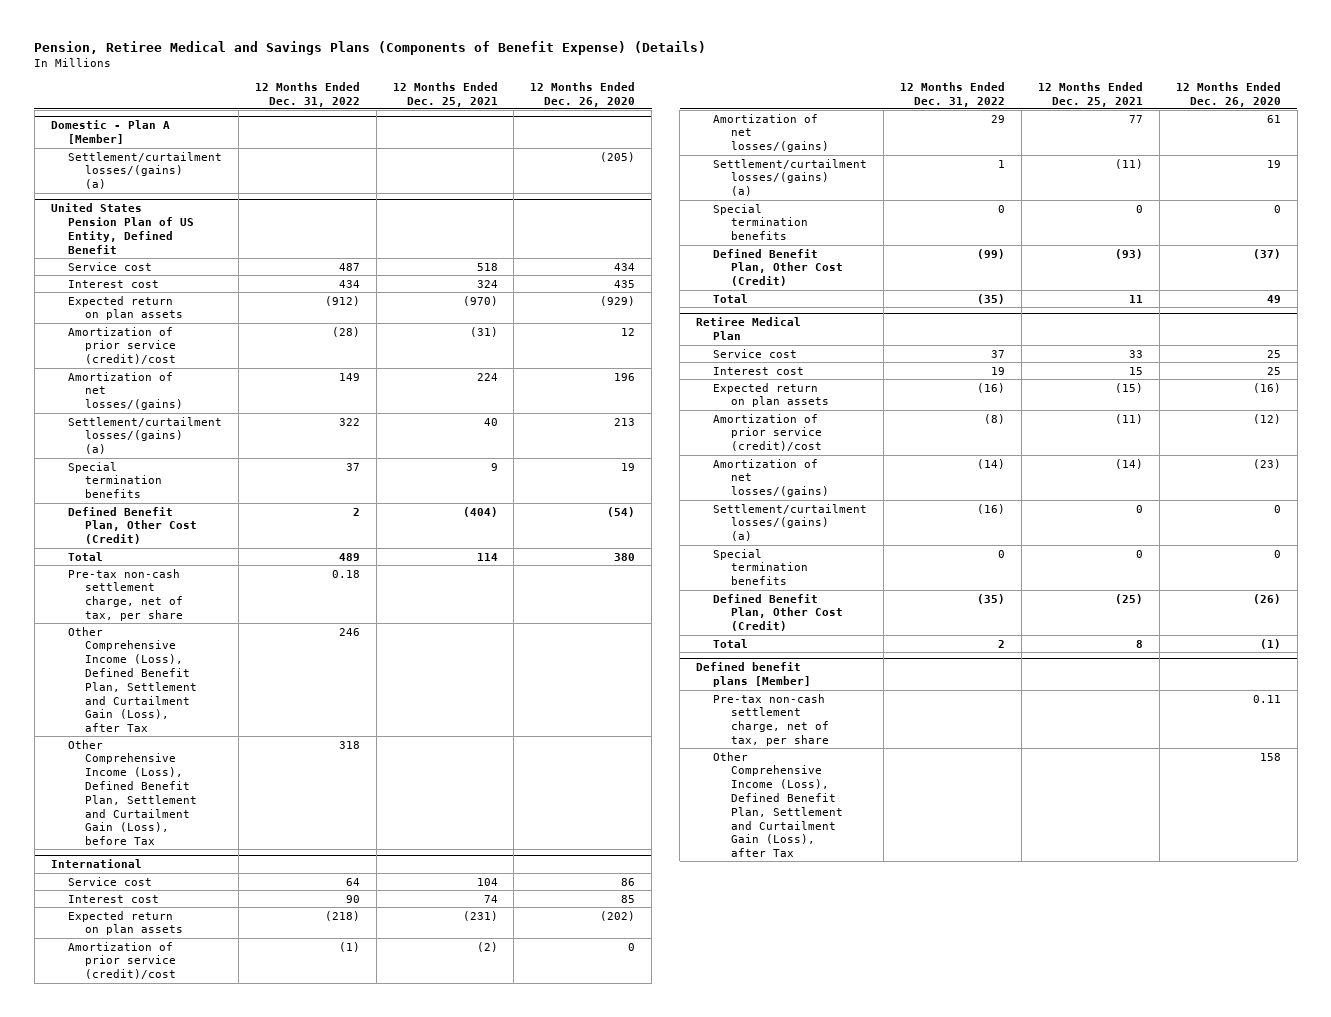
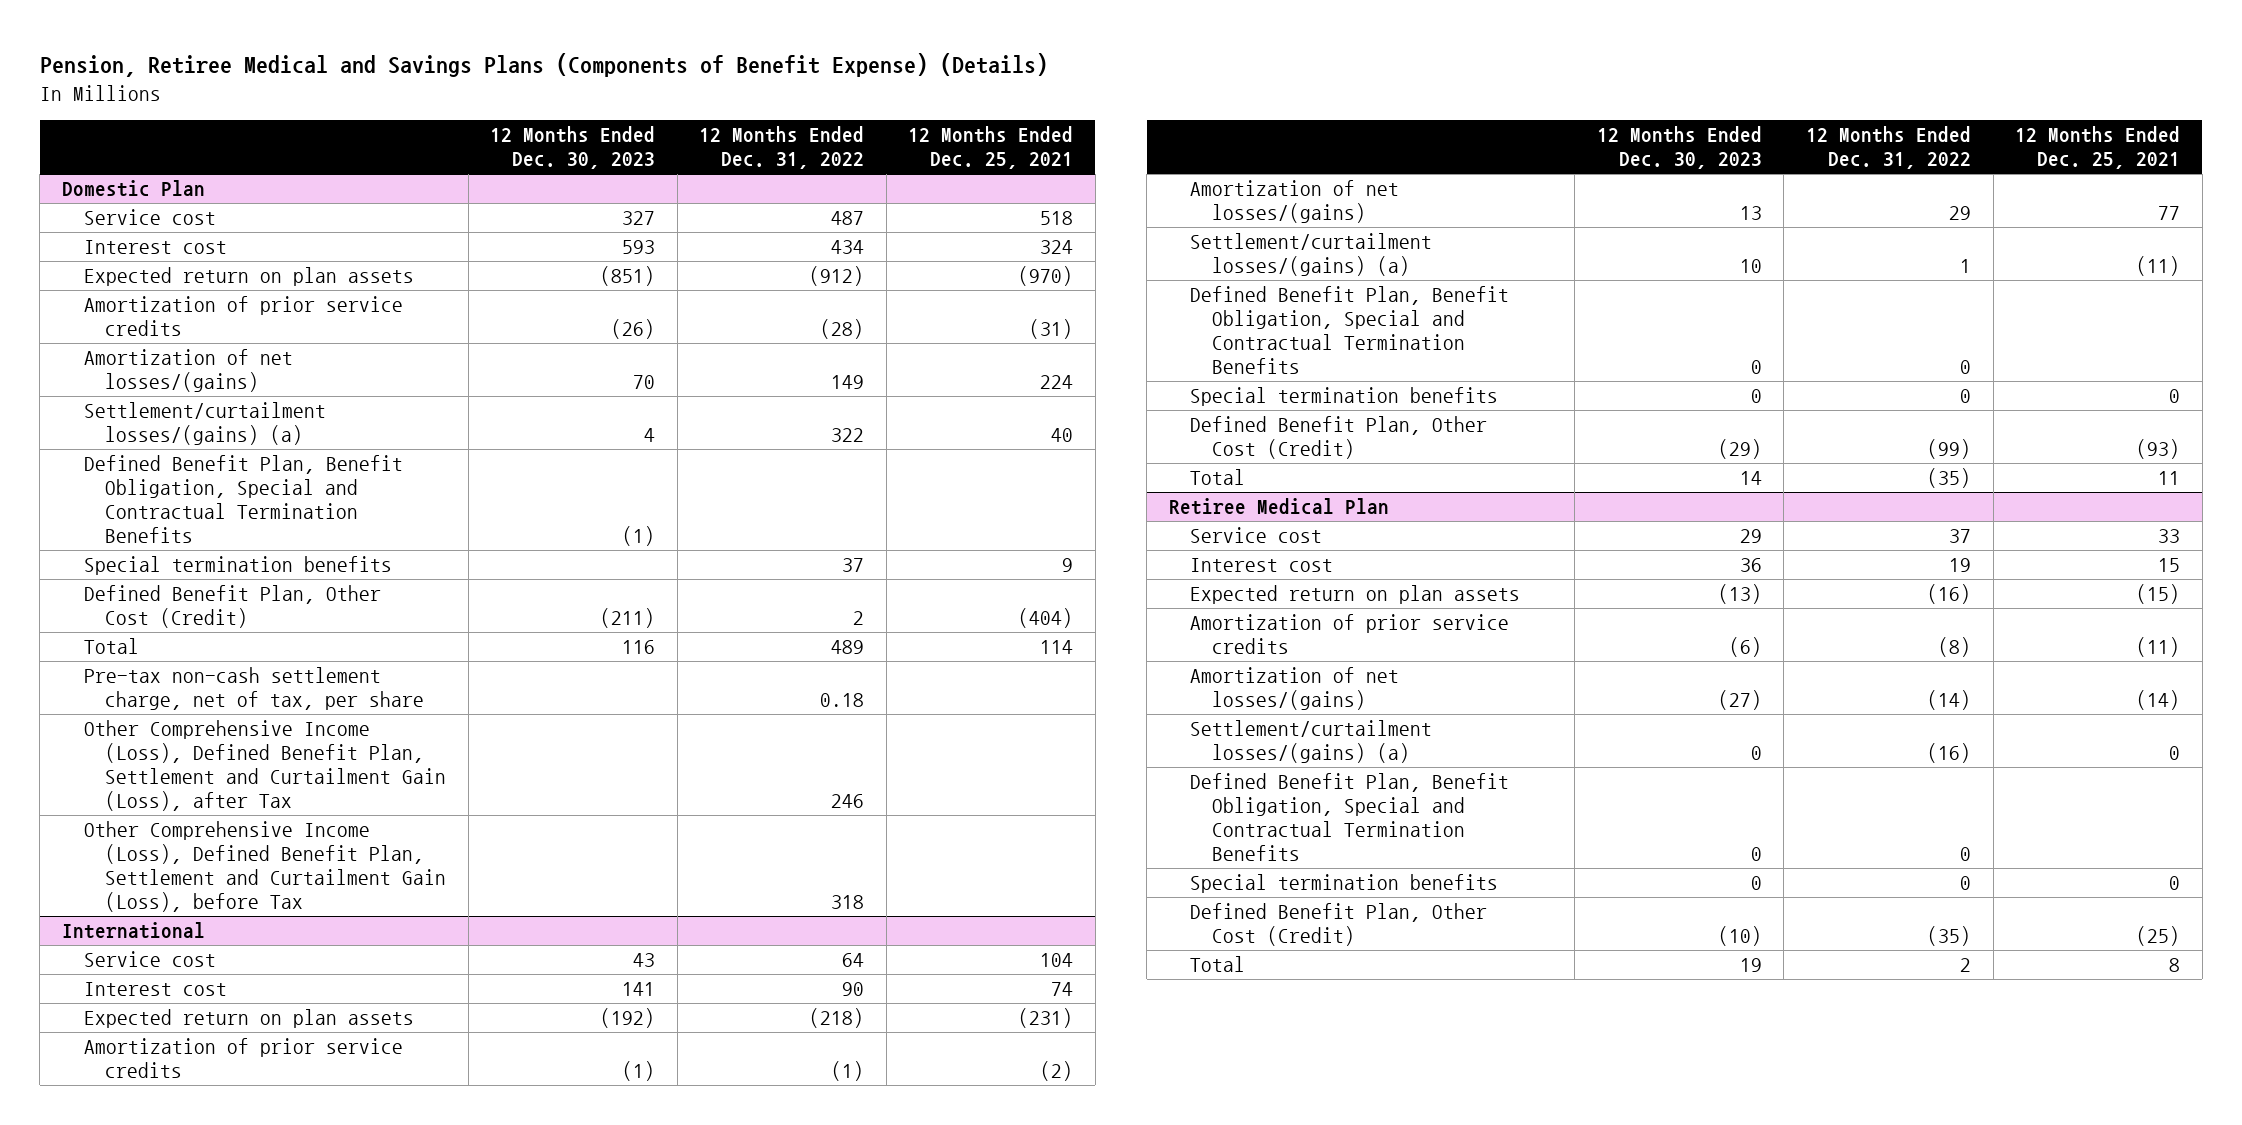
- | 12 Months Ended Dec. 31, 2022 | 12 Months Ended Dec. 25, 2021 | 12 Months Ended Dec. 26, 2020
+ | 12 Months Ended Dec. 30, 2023 | 12 Months Ended Dec. 31, 2022 | 12 Months Ended Dec. 25, 2021
- Domestic - Plan A [Member]
- Settlement/curtailment losses/(gains) (a) | | | (205)
- United States Pension Plan of US Entity, Defined Benefit
+ Domestic Plan
- Amortization of prior service (credit)/cost | (28) | (31) | 12
+ Amortization of prior service credits | (26) | (28) | (31)
+ Defined Benefit Plan, Benefit Obligation, Special and Contractual Termination Benefits | (1) | |
@ International
- Amortization of prior service (credit)/cost | (1) | (2) | 0
+ Amortization of prior service credits | (1) | (1) | (2)
+ Defined Benefit Plan, Benefit Obligation, Special and Contractual Termination Benefits | 0 | 0 |
@ Retiree Medical Plan
- Amortization of prior service (credit)/cost | (8) | (11) | (12)
+ Amortization of prior service credits | (6) | (8) | (11)
+ Defined Benefit Plan, Benefit Obligation, Special and Contractual Termination Benefits | 0 | 0 |
- Defined benefit plans [Member]
- Pre-tax non-cash settlement charge, net of tax, per share | | | 0.11
- Other Comprehensive Income (Loss), Defined Benefit Plan, Settlement and Curtailment Gain (Loss), after Tax | | | 158

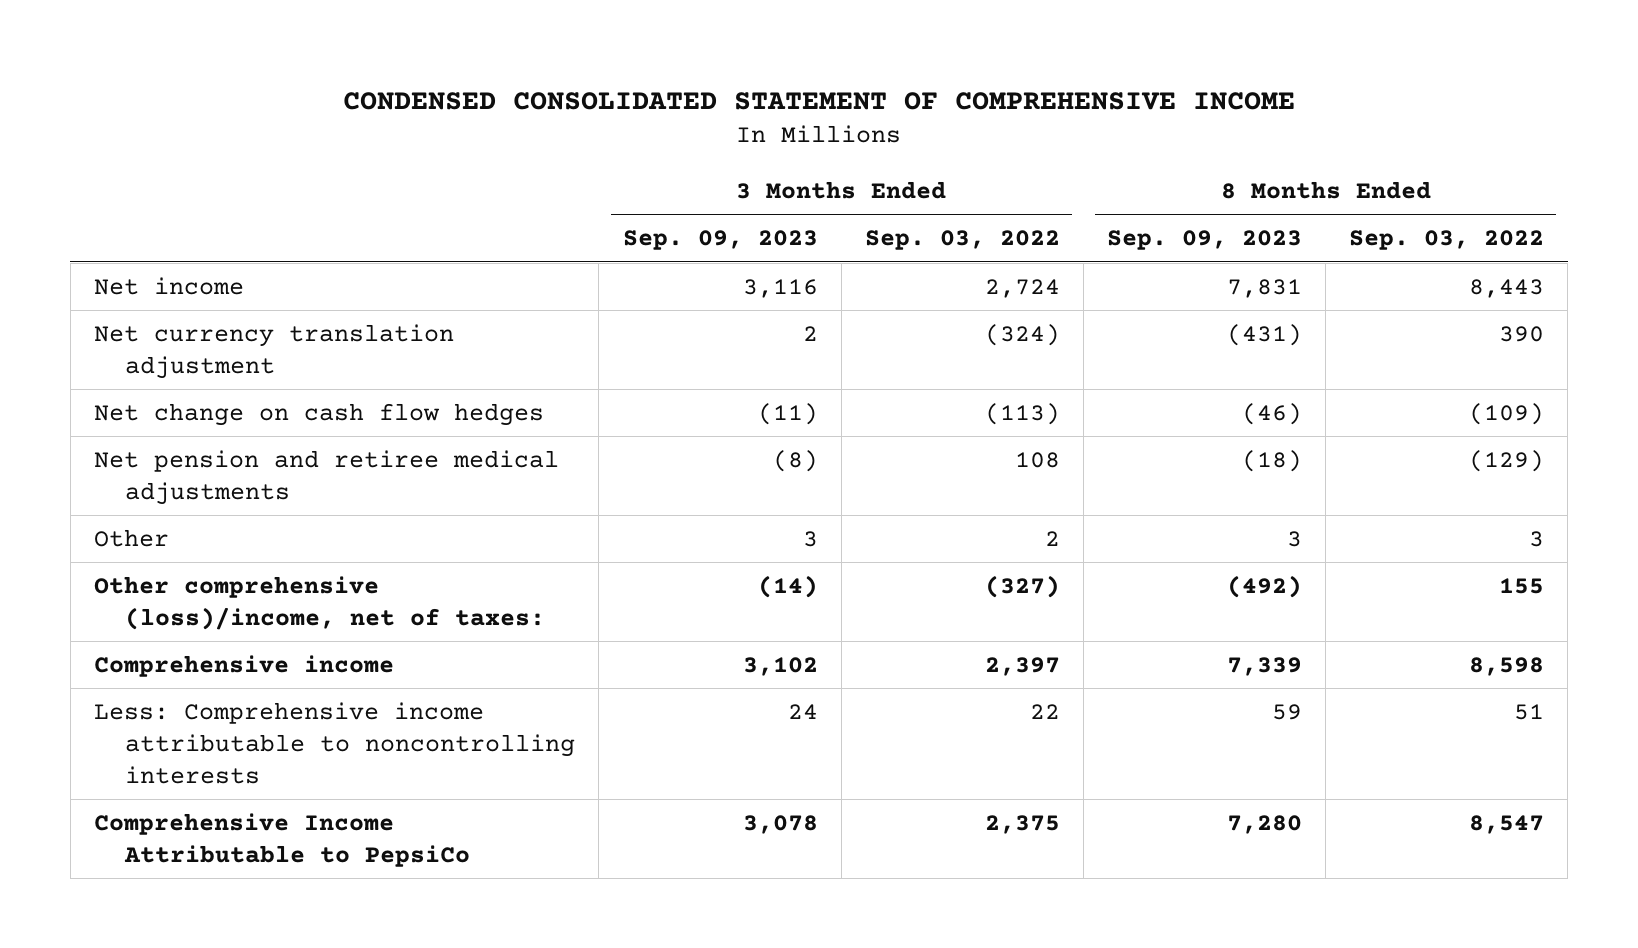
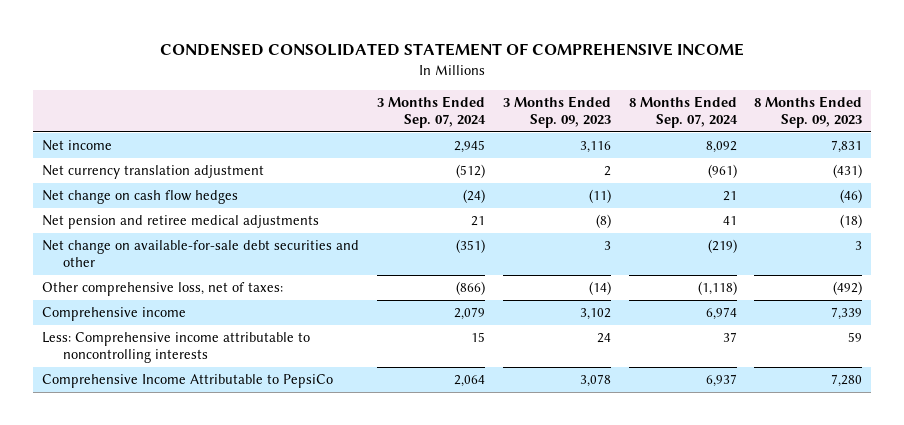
- | 3 Months Ended Sep. 09, 2023 | 3 Months Ended Sep. 03, 2022 | 8 Months Ended Sep. 09, 2023 | 8 Months Ended Sep. 03, 2022
+ | 3 Months Ended Sep. 07, 2024 | 3 Months Ended Sep. 09, 2023 | 8 Months Ended Sep. 07, 2024 | 8 Months Ended Sep. 09, 2023
- Other | 3 | 2 | 3 | 3
- Other comprehensive (loss)/income, net of taxes: | (14) | (327) | (492) | 155
+ Net change on available-for-sale debt securities and other | (351) | 3 | (219) | 3
+ Other comprehensive loss, net of taxes: | (866) | (14) | (1,118) | (492)

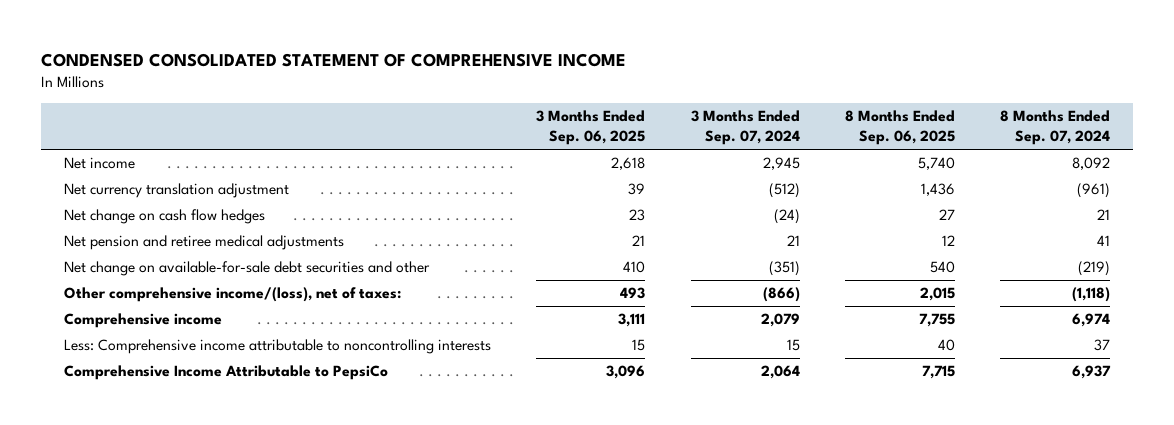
- | 3 Months Ended Sep. 07, 2024 | 3 Months Ended Sep. 09, 2023 | 8 Months Ended Sep. 07, 2024 | 8 Months Ended Sep. 09, 2023
+ | 3 Months Ended Sep. 06, 2025 | 3 Months Ended Sep. 07, 2024 | 8 Months Ended Sep. 06, 2025 | 8 Months Ended Sep. 07, 2024
- Other comprehensive loss, net of taxes: | (866) | (14) | (1,118) | (492)
+ Other comprehensive income/(loss), net of taxes: | 493 | (866) | 2,015 | (1,118)

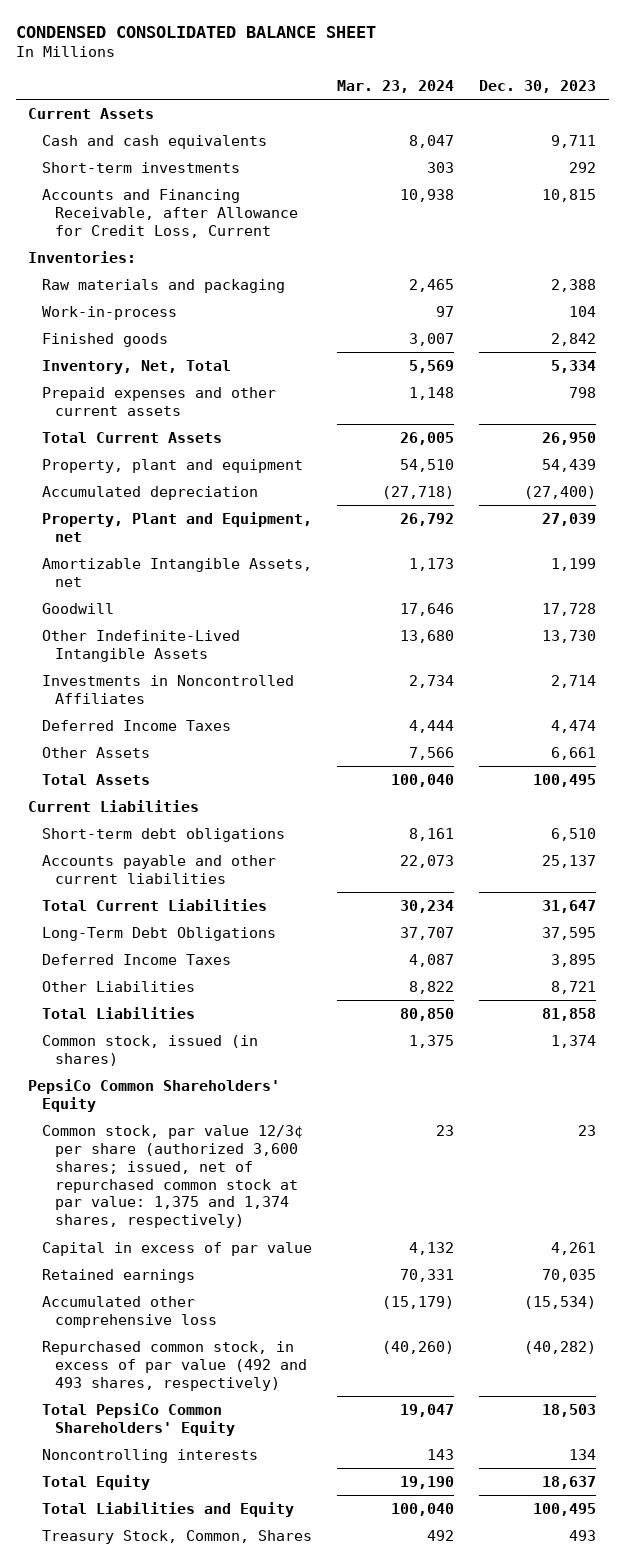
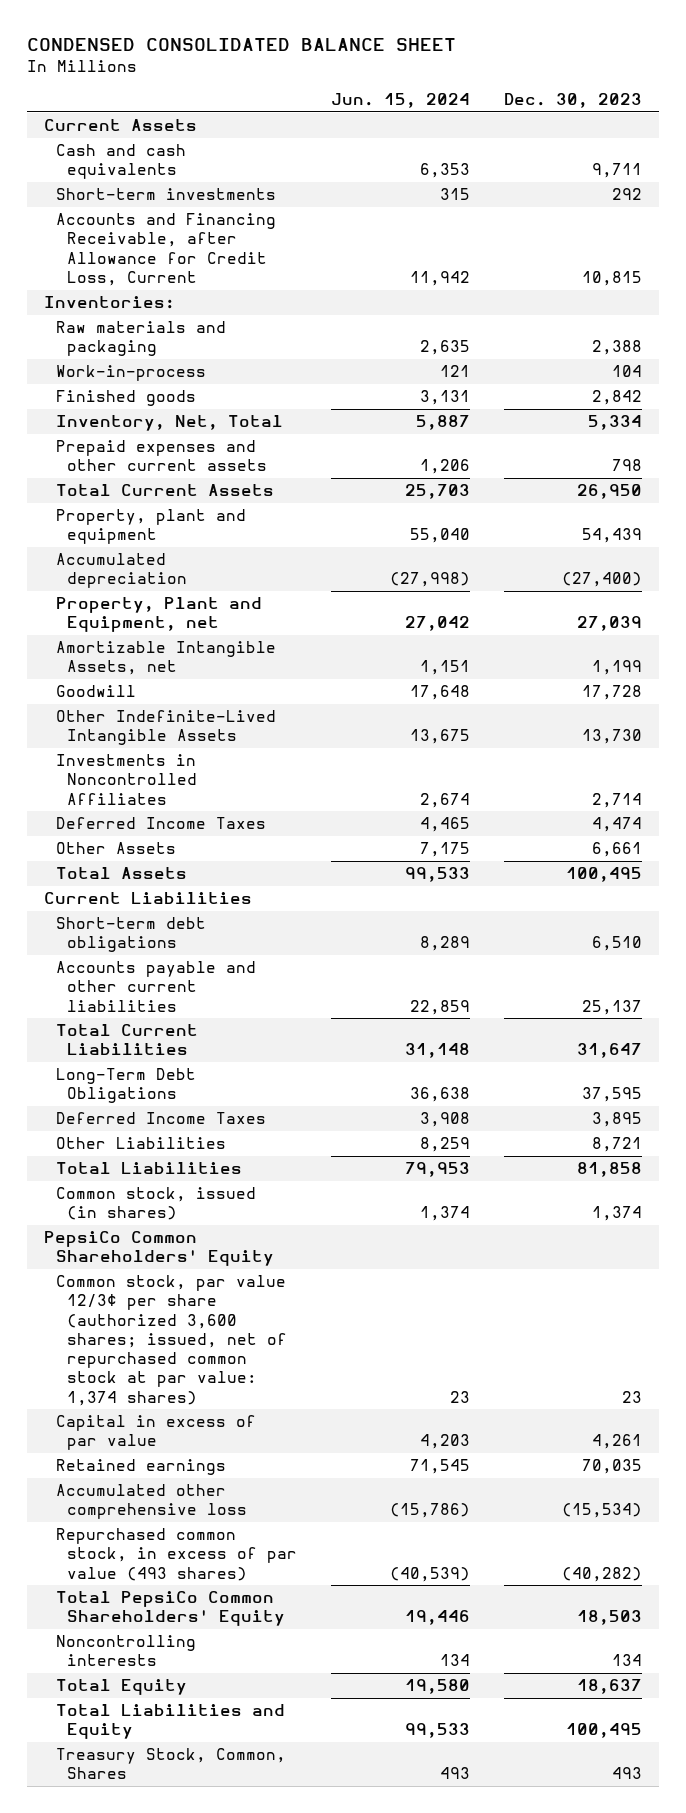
- | Mar. 23, 2024 | Dec. 30, 2023
+ | Jun. 15, 2024 | Dec. 30, 2023
- Common stock, par value 12/3¢ per share (authorized 3,600 shares; issued, net of repurchased common stock at par value: 1,375 and 1,374 shares, respectively) | 23 | 23
+ Common stock, par value 12/3¢ per share (authorized 3,600 shares; issued, net of repurchased common stock at par value: 1,374 shares) | 23 | 23
- Repurchased common stock, in excess of par value (492 and 493 shares, respectively) | (40,260) | (40,282)
+ Repurchased common stock, in excess of par value (493 shares) | (40,539) | (40,282)

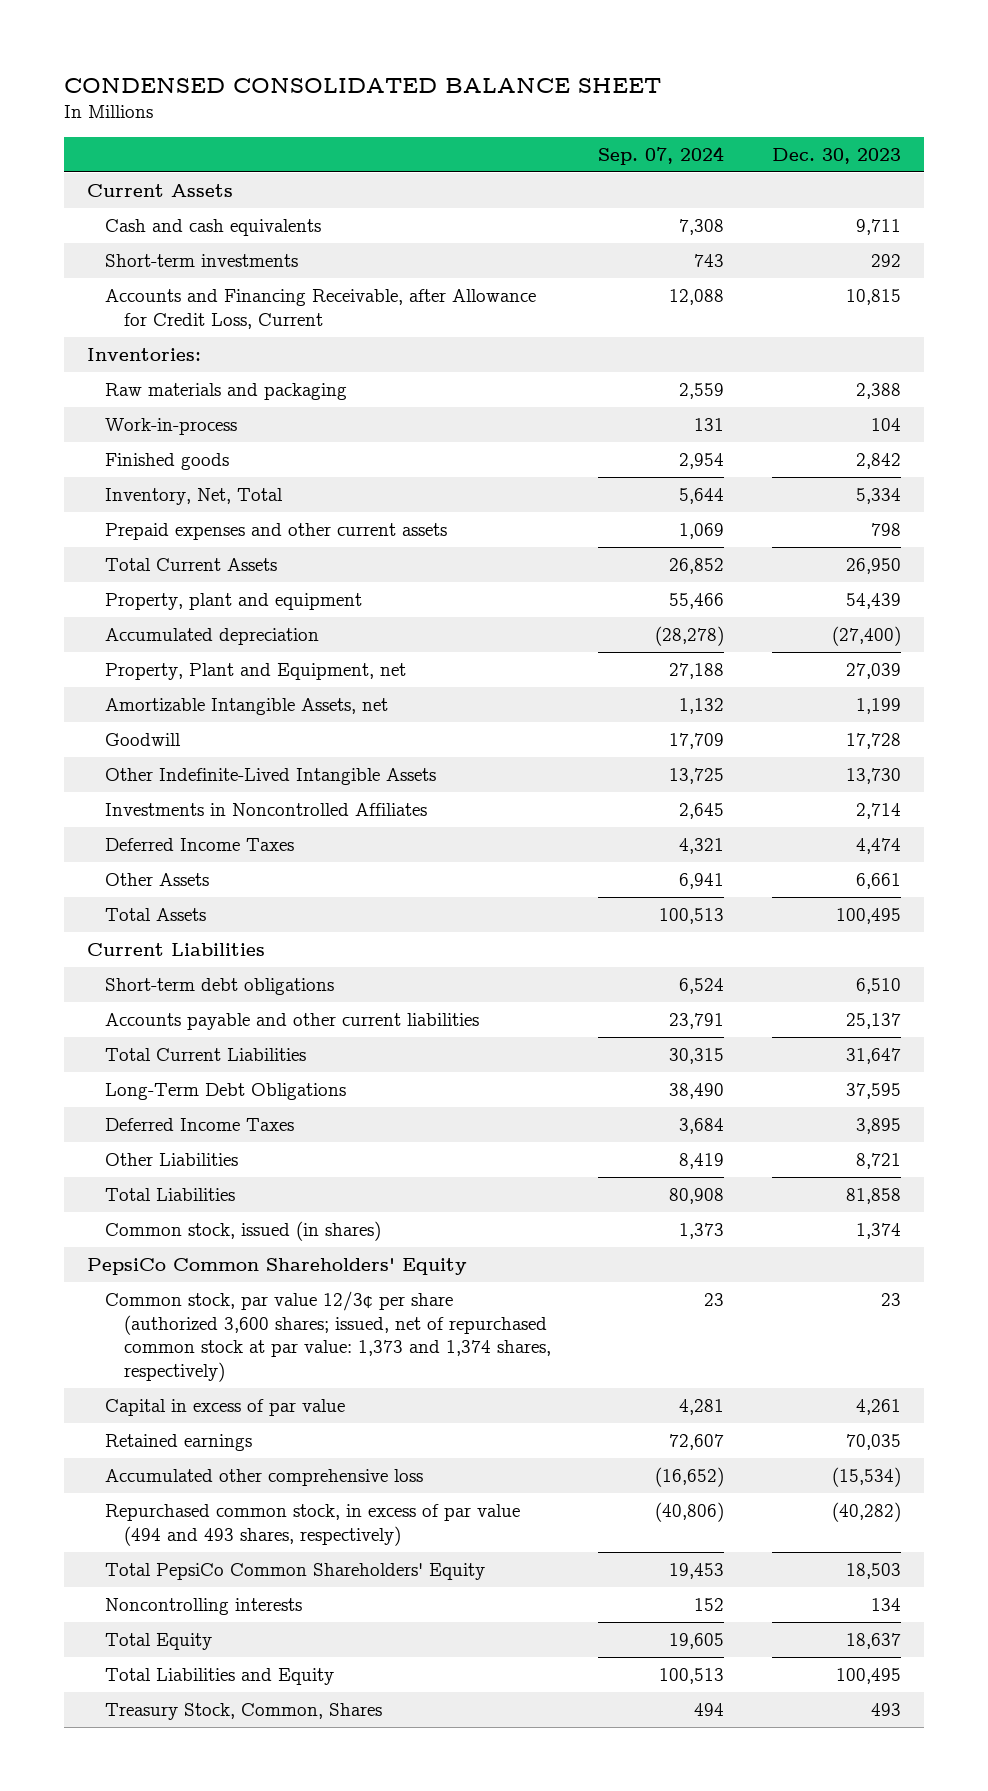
- | Jun. 15, 2024 | Dec. 30, 2023
+ | Sep. 07, 2024 | Dec. 30, 2023
- Common stock, par value 12/3¢ per share (authorized 3,600 shares; issued, net of repurchased common stock at par value: 1,374 shares) | 23 | 23
+ Common stock, par value 12/3¢ per share (authorized 3,600 shares; issued, net of repurchased common stock at par value: 1,373 and 1,374 shares, respectively) | 23 | 23
- Repurchased common stock, in excess of par value (493 shares) | (40,539) | (40,282)
+ Repurchased common stock, in excess of par value (494 and 493 shares, respectively) | (40,806) | (40,282)

